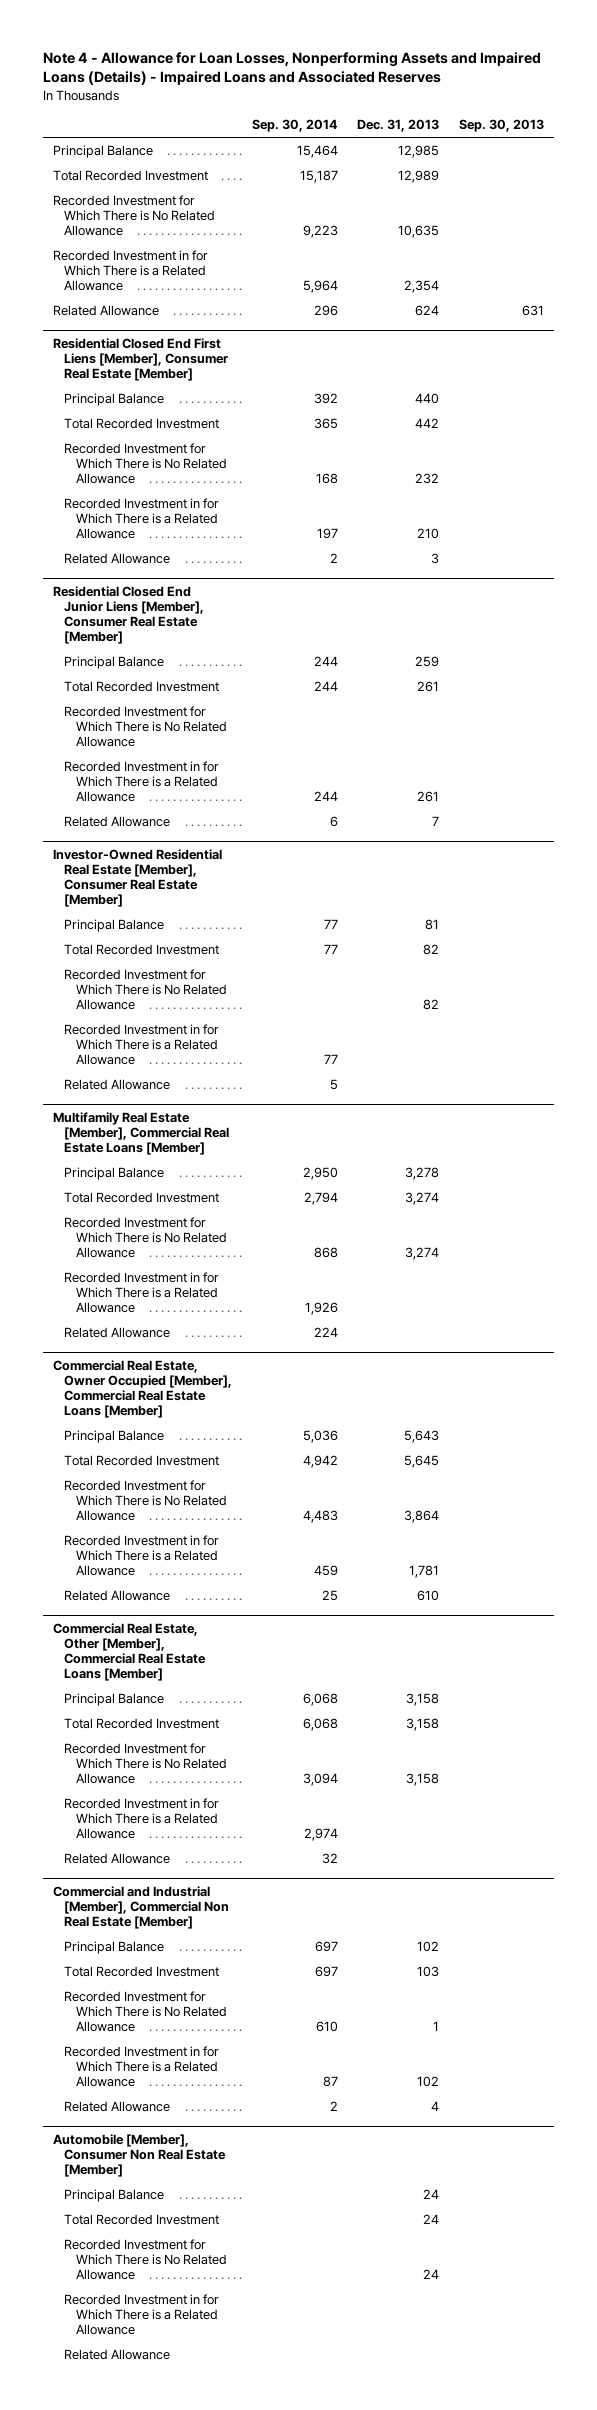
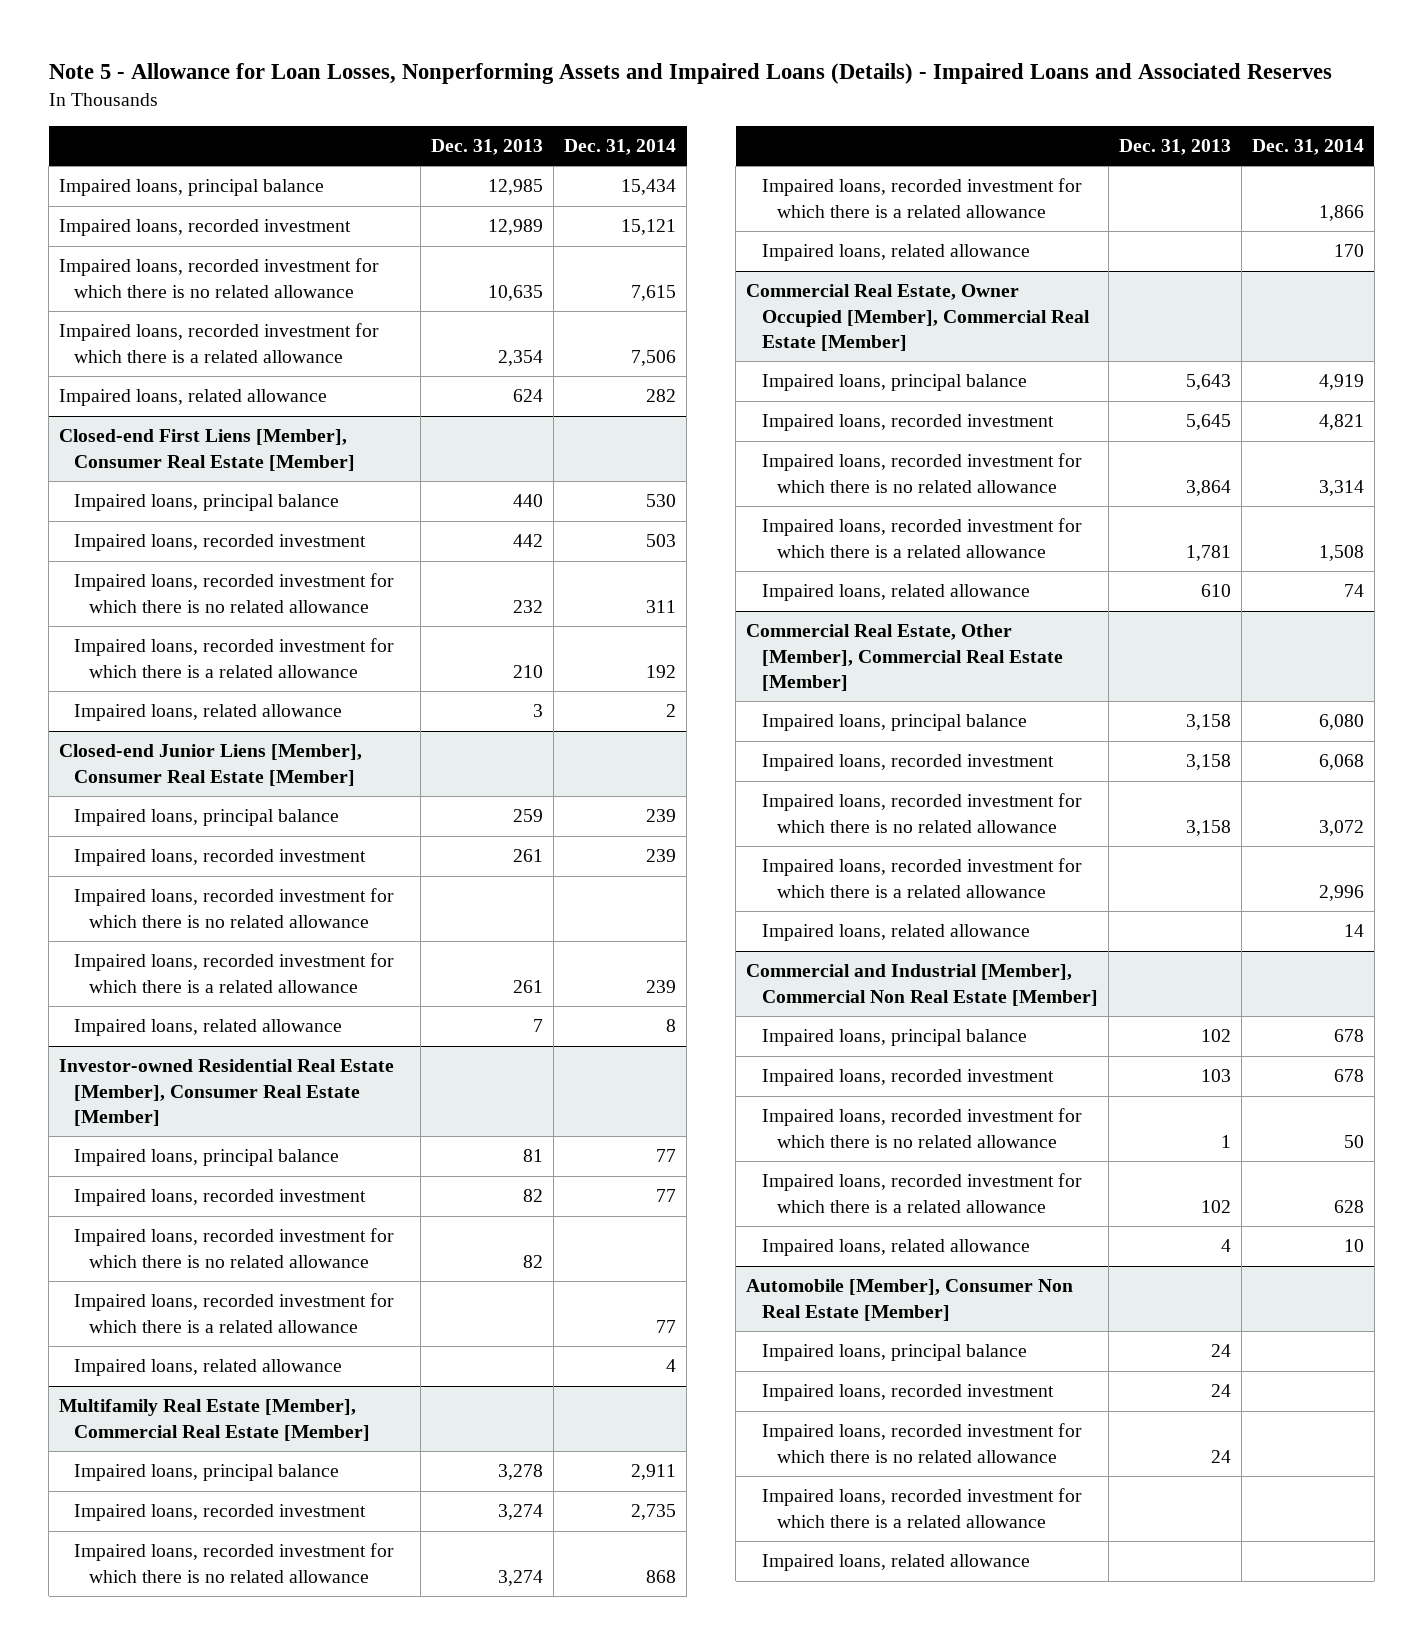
- Note 4 - Allowance for Loan Losses, Nonperforming Assets and Impaired Loans (Details) - Impaired Loans and Associated Reserves
+ Note 5 - Allowance for Loan Losses, Nonperforming Assets and Impaired Loans (Details) - Impaired Loans and Associated Reserves
- | Sep. 30, 2014 | Dec. 31, 2013 | Sep. 30, 2013
+ | Dec. 31, 2013 | Dec. 31, 2014
- Principal Balance | 15,464 | 12,985 |
- Total Recorded Investment | 15,187 | 12,989 |
- Recorded Investment for Which There is No Related Allowance | 9,223 | 10,635 |
- Recorded Investment in for Which There is a Related Allowance | 5,964 | 2,354 |
- Related Allowance | 296 | 624 | 631
- Residential Closed End First Liens [Member], Consumer Real Estate [Member]
- Principal Balance | 392 | 440 |
- Total Recorded Investment | 365 | 442 |
- Recorded Investment for Which There is No Related Allowance | 168 | 232 |
- Recorded Investment in for Which There is a Related Allowance | 197 | 210 |
- Related Allowance | 2 | 3 |
- Residential Closed End Junior Liens [Member], Consumer Real Estate [Member]
- Principal Balance | 244 | 259 |
- Total Recorded Investment | 244 | 261 |
- Recorded Investment for Which There is No Related Allowance
- Recorded Investment in for Which There is a Related Allowance | 244 | 261 |
- Related Allowance | 6 | 7 |
- Investor-Owned Residential Real Estate [Member], Consumer Real Estate [Member]
- Principal Balance | 77 | 81 |
- Total Recorded Investment | 77 | 82 |
- Recorded Investment for Which There is No Related Allowance | | 82 |
- Recorded Investment in for Which There is a Related Allowance | 77 | |
- Related Allowance | 5 | |
- Multifamily Real Estate [Member], Commercial Real Estate Loans [Member]
- Principal Balance | 2,950 | 3,278 |
- Total Recorded Investment | 2,794 | 3,274 |
- Recorded Investment for Which There is No Related Allowance | 868 | 3,274 |
- Recorded Investment in for Which There is a Related Allowance | 1,926 | |
- Related Allowance | 224 | |
- Commercial Real Estate, Owner Occupied [Member], Commercial Real Estate Loans [Member]
- Principal Balance | 5,036 | 5,643 |
- Total Recorded Investment | 4,942 | 5,645 |
- Recorded Investment for Which There is No Related Allowance | 4,483 | 3,864 |
- Recorded Investment in for Which There is a Related Allowance | 459 | 1,781 |
- Related Allowance | 25 | 610 |
- Commercial Real Estate, Other [Member], Commercial Real Estate Loans [Member]
- Principal Balance | 6,068 | 3,158 |
- Total Recorded Investment | 6,068 | 3,158 |
- Recorded Investment for Which There is No Related Allowance | 3,094 | 3,158 |
- Recorded Investment in for Which There is a Related Allowance | 2,974 | |
- Related Allowance | 32 | |
+ Impaired loans, principal balance | 12,985 | 15,434
+ Impaired loans, recorded investment | 12,989 | 15,121
+ Impaired loans, recorded investment for which there is no related allowance | 10,635 | 7,615
+ Impaired loans, recorded investment for which there is a related allowance | 2,354 | 7,506
+ Impaired loans, related allowance | 624 | 282
+ Closed-end First Liens [Member], Consumer Real Estate [Member]
+ Impaired loans, principal balance | 440 | 530
+ Impaired loans, recorded investment | 442 | 503
+ Impaired loans, recorded investment for which there is no related allowance | 232 | 311
+ Impaired loans, recorded investment for which there is a related allowance | 210 | 192
+ Impaired loans, related allowance | 3 | 2
+ Closed-end Junior Liens [Member], Consumer Real Estate [Member]
+ Impaired loans, principal balance | 259 | 239
+ Impaired loans, recorded investment | 261 | 239
+ Impaired loans, recorded investment for which there is no related allowance
+ Impaired loans, recorded investment for which there is a related allowance | 261 | 239
+ Impaired loans, related allowance | 7 | 8
+ Investor-owned Residential Real Estate [Member], Consumer Real Estate [Member]
+ Impaired loans, principal balance | 81 | 77
+ Impaired loans, recorded investment | 82 | 77
+ Impaired loans, recorded investment for which there is no related allowance | 82 |
+ Impaired loans, recorded investment for which there is a related allowance | | 77
+ Impaired loans, related allowance | | 4
+ Multifamily Real Estate [Member], Commercial Real Estate [Member]
+ Impaired loans, principal balance | 3,278 | 2,911
+ Impaired loans, recorded investment | 3,274 | 2,735
+ Impaired loans, recorded investment for which there is no related allowance | 3,274 | 868
+ Impaired loans, recorded investment for which there is a related allowance | | 1,866
+ Impaired loans, related allowance | | 170
+ Commercial Real Estate, Owner Occupied [Member], Commercial Real Estate [Member]
+ Impaired loans, principal balance | 5,643 | 4,919
+ Impaired loans, recorded investment | 5,645 | 4,821
+ Impaired loans, recorded investment for which there is no related allowance | 3,864 | 3,314
+ Impaired loans, recorded investment for which there is a related allowance | 1,781 | 1,508
+ Impaired loans, related allowance | 610 | 74
+ Commercial Real Estate, Other [Member], Commercial Real Estate [Member]
+ Impaired loans, principal balance | 3,158 | 6,080
+ Impaired loans, recorded investment | 3,158 | 6,068
+ Impaired loans, recorded investment for which there is no related allowance | 3,158 | 3,072
+ Impaired loans, recorded investment for which there is a related allowance | | 2,996
+ Impaired loans, related allowance | | 14
@ Commercial and Industrial [Member], Commercial Non Real Estate [Member]
- Principal Balance | 697 | 102 |
- Total Recorded Investment | 697 | 103 |
- Recorded Investment for Which There is No Related Allowance | 610 | 1 |
- Recorded Investment in for Which There is a Related Allowance | 87 | 102 |
- Related Allowance | 2 | 4 |
+ Impaired loans, principal balance | 102 | 678
+ Impaired loans, recorded investment | 103 | 678
+ Impaired loans, recorded investment for which there is no related allowance | 1 | 50
+ Impaired loans, recorded investment for which there is a related allowance | 102 | 628
+ Impaired loans, related allowance | 4 | 10
@ Automobile [Member], Consumer Non Real Estate [Member]
- Principal Balance | | 24 |
- Total Recorded Investment | | 24 |
- Recorded Investment for Which There is No Related Allowance | | 24 |
- Recorded Investment in for Which There is a Related Allowance
- Related Allowance
+ Impaired loans, principal balance | 24 |
+ Impaired loans, recorded investment | 24 |
+ Impaired loans, recorded investment for which there is no related allowance | 24 |
+ Impaired loans, recorded investment for which there is a related allowance
+ Impaired loans, related allowance

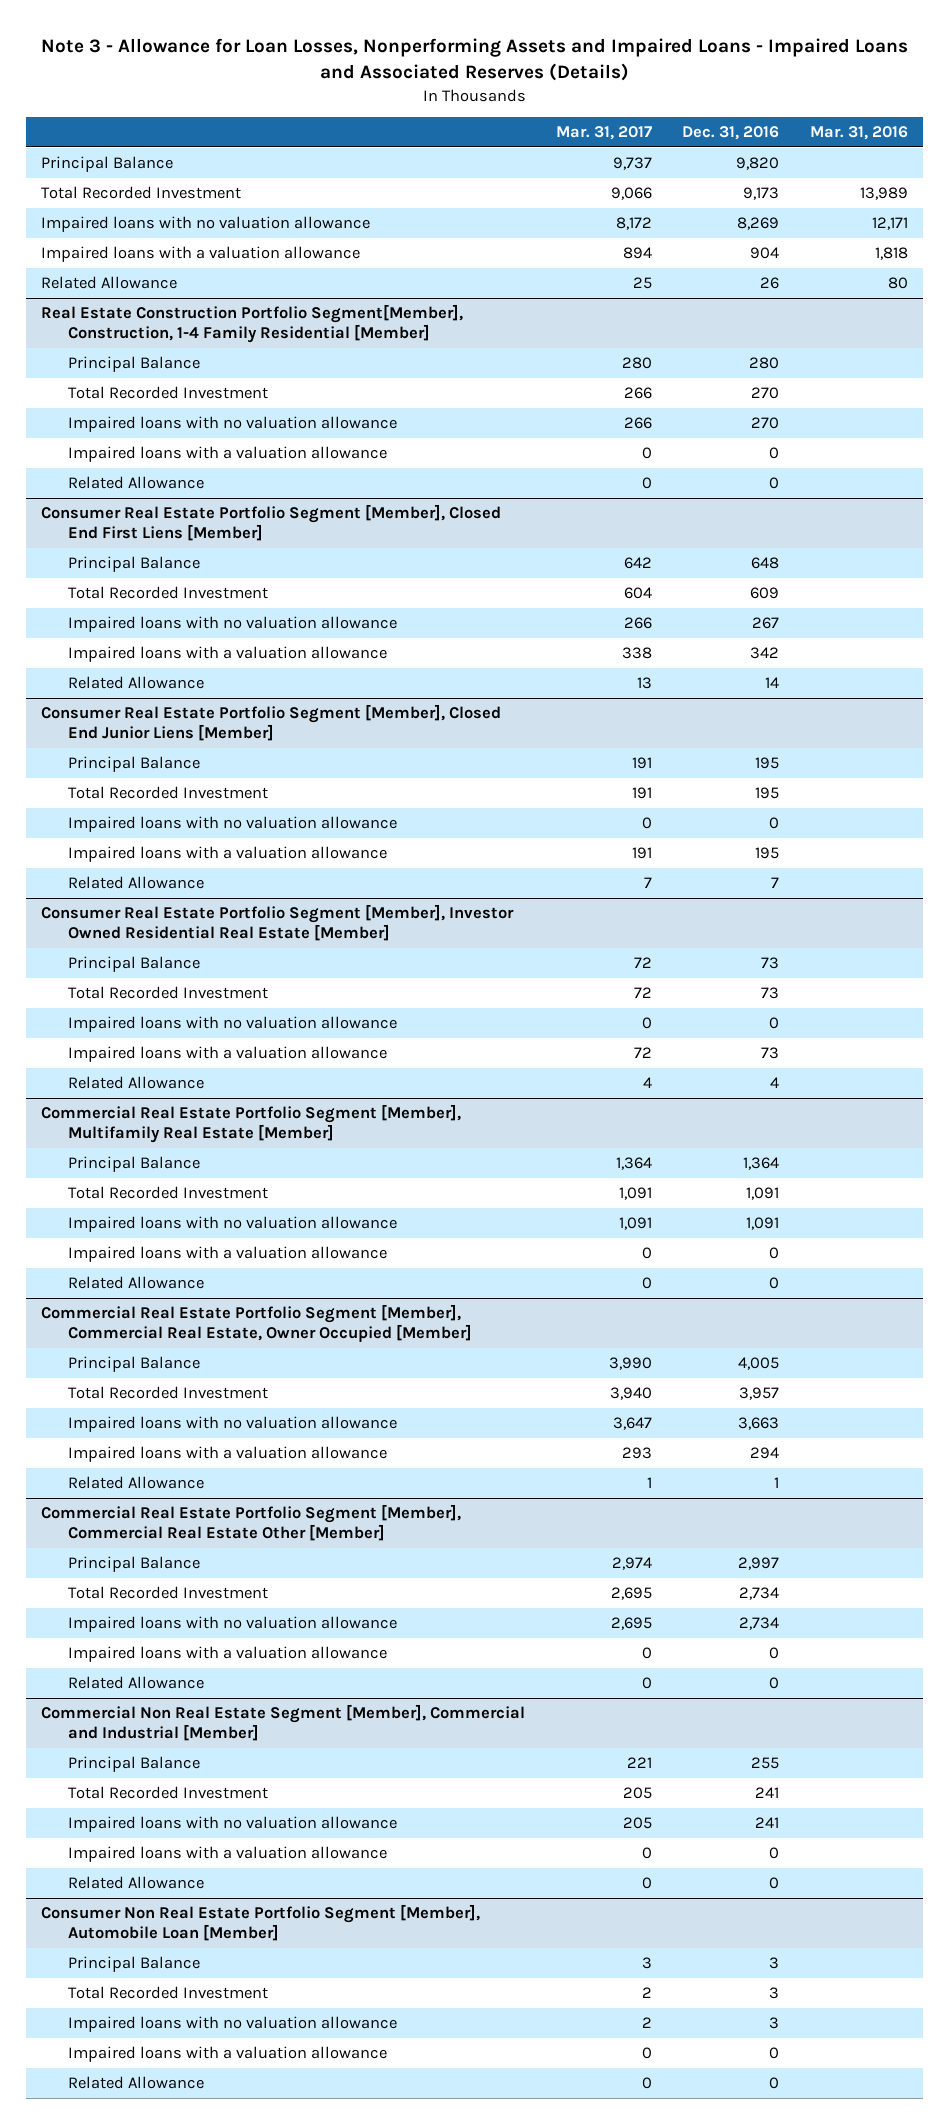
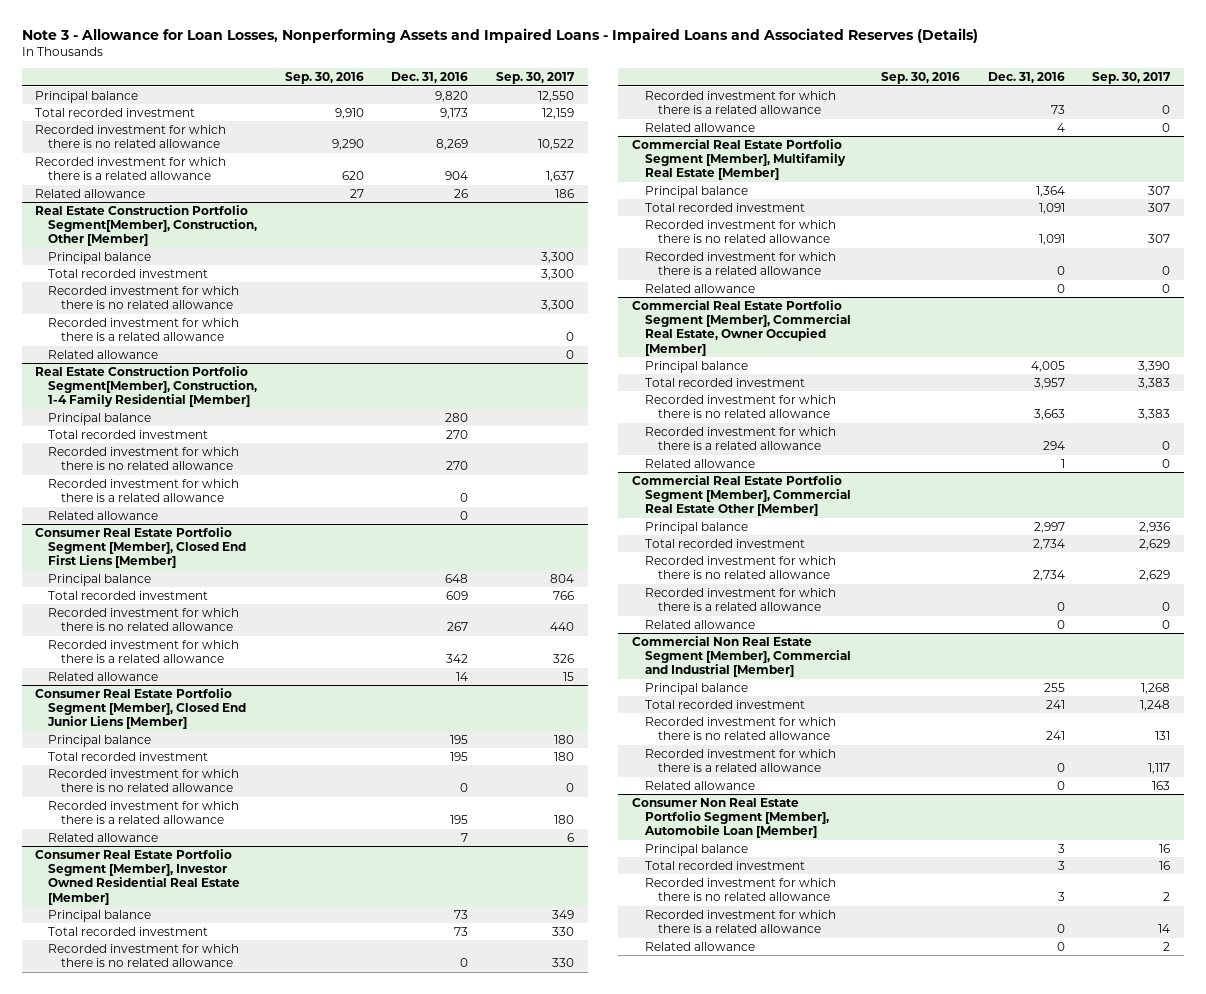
- | Mar. 31, 2017 | Dec. 31, 2016 | Mar. 31, 2016
+ | Sep. 30, 2016 | Dec. 31, 2016 | Sep. 30, 2017
- Principal Balance | 9,737 | 9,820 |
- Total Recorded Investment | 9,066 | 9,173 | 13,989
- Impaired loans with no valuation allowance | 8,172 | 8,269 | 12,171
- Impaired loans with a valuation allowance | 894 | 904 | 1,818
- Related Allowance | 25 | 26 | 80
+ Principal balance | | 9,820 | 12,550
+ Total recorded investment | 9,910 | 9,173 | 12,159
+ Recorded investment for which there is no related allowance | 9,290 | 8,269 | 10,522
+ Recorded investment for which there is a related allowance | 620 | 904 | 1,637
+ Related allowance | 27 | 26 | 186
+ Real Estate Construction Portfolio Segment[Member], Construction, Other [Member]
+ Principal balance | | | 3,300
+ Total recorded investment | | | 3,300
+ Recorded investment for which there is no related allowance | | | 3,300
+ Recorded investment for which there is a related allowance | | | 0
+ Related allowance | | | 0
@ Real Estate Construction Portfolio Segment[Member], Construction, 1-4 Family Residential [Member]
- Principal Balance | 280 | 280 |
- Total Recorded Investment | 266 | 270 |
- Impaired loans with no valuation allowance | 266 | 270 |
- Impaired loans with a valuation allowance | 0 | 0 |
- Related Allowance | 0 | 0 |
+ Principal balance | | 280 |
+ Total recorded investment | | 270 |
+ Recorded investment for which there is no related allowance | | 270 |
+ Recorded investment for which there is a related allowance | | 0 |
+ Related allowance | | 0 |
@ Consumer Real Estate Portfolio Segment [Member], Closed End First Liens [Member]
- Principal Balance | 642 | 648 |
- Total Recorded Investment | 604 | 609 |
- Impaired loans with no valuation allowance | 266 | 267 |
- Impaired loans with a valuation allowance | 338 | 342 |
- Related Allowance | 13 | 14 |
+ Principal balance | | 648 | 804
+ Total recorded investment | | 609 | 766
+ Recorded investment for which there is no related allowance | | 267 | 440
+ Recorded investment for which there is a related allowance | | 342 | 326
+ Related allowance | | 14 | 15
@ Consumer Real Estate Portfolio Segment [Member], Closed End Junior Liens [Member]
- Principal Balance | 191 | 195 |
- Total Recorded Investment | 191 | 195 |
- Impaired loans with no valuation allowance | 0 | 0 |
- Impaired loans with a valuation allowance | 191 | 195 |
- Related Allowance | 7 | 7 |
+ Principal balance | | 195 | 180
+ Total recorded investment | | 195 | 180
+ Recorded investment for which there is no related allowance | | 0 | 0
+ Recorded investment for which there is a related allowance | | 195 | 180
+ Related allowance | | 7 | 6
@ Consumer Real Estate Portfolio Segment [Member], Investor Owned Residential Real Estate [Member]
- Principal Balance | 72 | 73 |
- Total Recorded Investment | 72 | 73 |
- Impaired loans with no valuation allowance | 0 | 0 |
- Impaired loans with a valuation allowance | 72 | 73 |
- Related Allowance | 4 | 4 |
+ Principal balance | | 73 | 349
+ Total recorded investment | | 73 | 330
+ Recorded investment for which there is no related allowance | | 0 | 330
+ Recorded investment for which there is a related allowance | | 73 | 0
+ Related allowance | | 4 | 0
@ Commercial Real Estate Portfolio Segment [Member], Multifamily Real Estate [Member]
- Principal Balance | 1,364 | 1,364 |
- Total Recorded Investment | 1,091 | 1,091 |
- Impaired loans with no valuation allowance | 1,091 | 1,091 |
- Impaired loans with a valuation allowance | 0 | 0 |
- Related Allowance | 0 | 0 |
+ Principal balance | | 1,364 | 307
+ Total recorded investment | | 1,091 | 307
+ Recorded investment for which there is no related allowance | | 1,091 | 307
+ Recorded investment for which there is a related allowance | | 0 | 0
+ Related allowance | | 0 | 0
@ Commercial Real Estate Portfolio Segment [Member], Commercial Real Estate, Owner Occupied [Member]
- Principal Balance | 3,990 | 4,005 |
- Total Recorded Investment | 3,940 | 3,957 |
- Impaired loans with no valuation allowance | 3,647 | 3,663 |
- Impaired loans with a valuation allowance | 293 | 294 |
- Related Allowance | 1 | 1 |
+ Principal balance | | 4,005 | 3,390
+ Total recorded investment | | 3,957 | 3,383
+ Recorded investment for which there is no related allowance | | 3,663 | 3,383
+ Recorded investment for which there is a related allowance | | 294 | 0
+ Related allowance | | 1 | 0
@ Commercial Real Estate Portfolio Segment [Member], Commercial Real Estate Other [Member]
- Principal Balance | 2,974 | 2,997 |
- Total Recorded Investment | 2,695 | 2,734 |
- Impaired loans with no valuation allowance | 2,695 | 2,734 |
- Impaired loans with a valuation allowance | 0 | 0 |
- Related Allowance | 0 | 0 |
+ Principal balance | | 2,997 | 2,936
+ Total recorded investment | | 2,734 | 2,629
+ Recorded investment for which there is no related allowance | | 2,734 | 2,629
+ Recorded investment for which there is a related allowance | | 0 | 0
+ Related allowance | | 0 | 0
@ Commercial Non Real Estate Segment [Member], Commercial and Industrial [Member]
- Principal Balance | 221 | 255 |
- Total Recorded Investment | 205 | 241 |
- Impaired loans with no valuation allowance | 205 | 241 |
- Impaired loans with a valuation allowance | 0 | 0 |
- Related Allowance | 0 | 0 |
+ Principal balance | | 255 | 1,268
+ Total recorded investment | | 241 | 1,248
+ Recorded investment for which there is no related allowance | | 241 | 131
+ Recorded investment for which there is a related allowance | | 0 | 1,117
+ Related allowance | | 0 | 163
@ Consumer Non Real Estate Portfolio Segment [Member], Automobile Loan [Member]
- Principal Balance | 3 | 3 |
- Total Recorded Investment | 2 | 3 |
- Impaired loans with no valuation allowance | 2 | 3 |
- Impaired loans with a valuation allowance | 0 | 0 |
- Related Allowance | 0 | 0 |
+ Principal balance | | 3 | 16
+ Total recorded investment | | 3 | 16
+ Recorded investment for which there is no related allowance | | 3 | 2
+ Recorded investment for which there is a related allowance | | 0 | 14
+ Related allowance | | 0 | 2

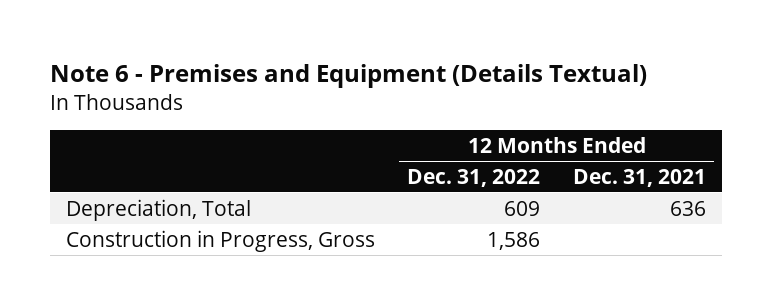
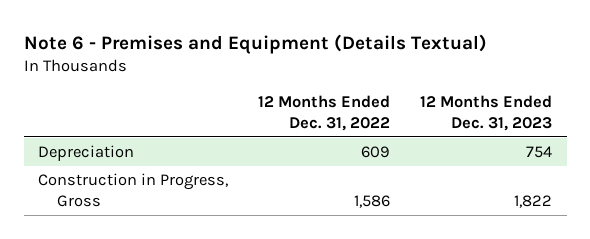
- | 12 Months Ended Dec. 31, 2022 | 12 Months Ended Dec. 31, 2021
+ | 12 Months Ended Dec. 31, 2022 | 12 Months Ended Dec. 31, 2023
- Depreciation, Total | 609 | 636
+ Depreciation | 609 | 754

